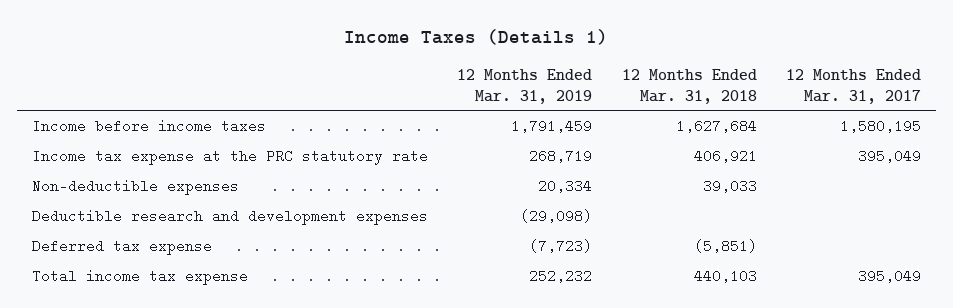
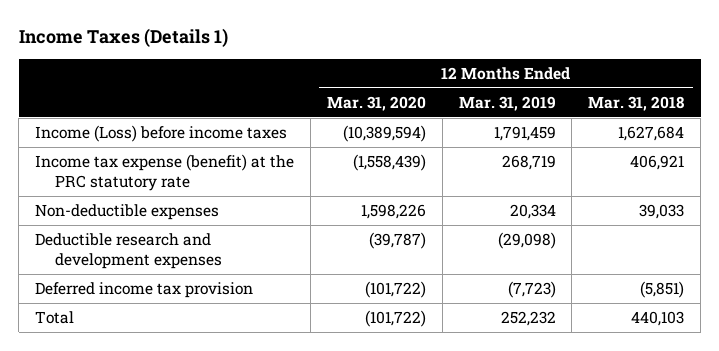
- | 12 Months Ended Mar. 31, 2019 | 12 Months Ended Mar. 31, 2018 | 12 Months Ended Mar. 31, 2017
+ | 12 Months Ended Mar. 31, 2020 | 12 Months Ended Mar. 31, 2019 | 12 Months Ended Mar. 31, 2018
- Income before income taxes | 1,791,459 | 1,627,684 | 1,580,195
- Income tax expense at the PRC statutory rate | 268,719 | 406,921 | 395,049
+ Income (Loss) before income taxes | (10,389,594) | 1,791,459 | 1,627,684
+ Income tax expense (benefit) at the PRC statutory rate | (1,558,439) | 268,719 | 406,921
- Deferred tax expense | (7,723) | (5,851) |
- Total income tax expense | 252,232 | 440,103 | 395,049
+ Deferred income tax provision | (101,722) | (7,723) | (5,851)
+ Total | (101,722) | 252,232 | 440,103

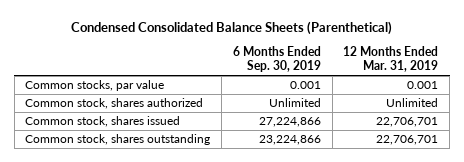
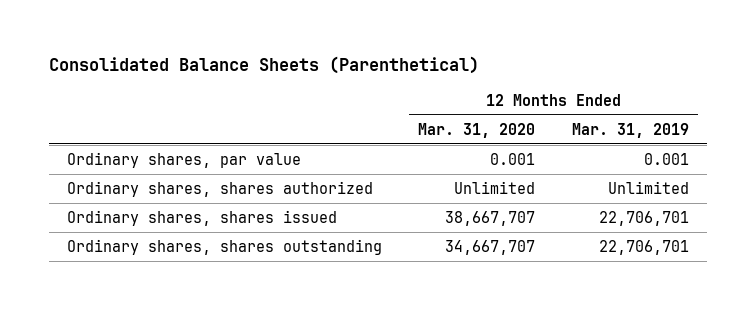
- Condensed Consolidated Balance Sheets (Parenthetical)
+ Consolidated Balance Sheets (Parenthetical)
- | 6 Months Ended Sep. 30, 2019 | 12 Months Ended Mar. 31, 2019
+ | 12 Months Ended Mar. 31, 2020 | 12 Months Ended Mar. 31, 2019
- Common stocks, par value | 0.001 | 0.001
- Common stock, shares authorized | Unlimited | Unlimited
- Common stock, shares issued | 27,224,866 | 22,706,701
- Common stock, shares outstanding | 23,224,866 | 22,706,701
+ Ordinary shares, par value | 0.001 | 0.001
+ Ordinary shares, shares authorized | Unlimited | Unlimited
+ Ordinary shares, shares issued | 38,667,707 | 22,706,701
+ Ordinary shares, shares outstanding | 34,667,707 | 22,706,701

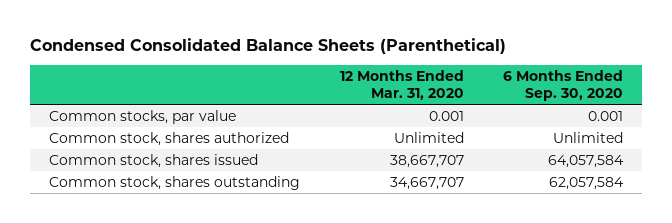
- Consolidated Balance Sheets (Parenthetical)
+ Condensed Consolidated Balance Sheets (Parenthetical)
- | 12 Months Ended Mar. 31, 2020 | 12 Months Ended Mar. 31, 2019
+ | 12 Months Ended Mar. 31, 2020 | 6 Months Ended Sep. 30, 2020
- Ordinary shares, par value | 0.001 | 0.001
- Ordinary shares, shares authorized | Unlimited | Unlimited
- Ordinary shares, shares issued | 38,667,707 | 22,706,701
- Ordinary shares, shares outstanding | 34,667,707 | 22,706,701
+ Common stocks, par value | 0.001 | 0.001
+ Common stock, shares authorized | Unlimited | Unlimited
+ Common stock, shares issued | 38,667,707 | 64,057,584
+ Common stock, shares outstanding | 34,667,707 | 62,057,584

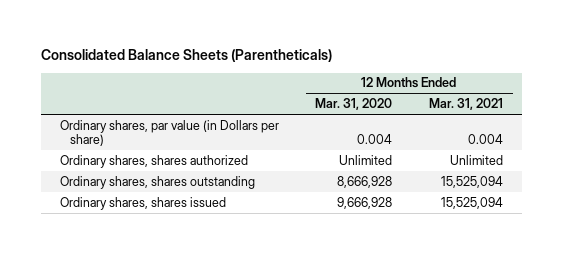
- Condensed Consolidated Balance Sheets (Parenthetical)
+ Consolidated Balance Sheets (Parentheticals)
- | 12 Months Ended Mar. 31, 2020 | 6 Months Ended Sep. 30, 2020
+ | 12 Months Ended Mar. 31, 2020 | 12 Months Ended Mar. 31, 2021
- Common stocks, par value | 0.001 | 0.001
- Common stock, shares authorized | Unlimited | Unlimited
- Common stock, shares issued | 38,667,707 | 64,057,584
- Common stock, shares outstanding | 34,667,707 | 62,057,584
+ Ordinary shares, par value (in Dollars per share) | 0.004 | 0.004
+ Ordinary shares, shares authorized | Unlimited | Unlimited
+ Ordinary shares, shares outstanding | 8,666,928 | 15,525,094
+ Ordinary shares, shares issued | 9,666,928 | 15,525,094

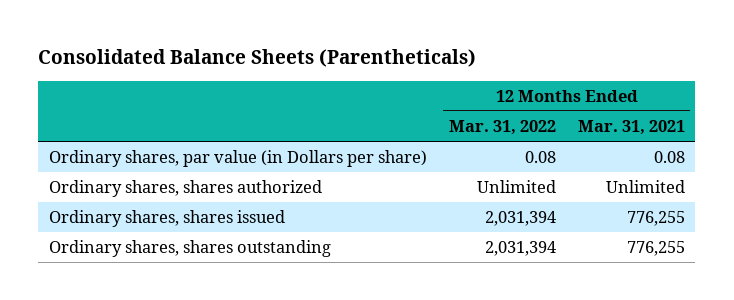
- | 12 Months Ended Mar. 31, 2020 | 12 Months Ended Mar. 31, 2021
+ | 12 Months Ended Mar. 31, 2022 | 12 Months Ended Mar. 31, 2021
- Ordinary shares, par value (in Dollars per share) | 0.004 | 0.004
+ Ordinary shares, par value (in Dollars per share) | 0.08 | 0.08
- Ordinary shares, shares outstanding | 8,666,928 | 15,525,094
- Ordinary shares, shares issued | 9,666,928 | 15,525,094
+ Ordinary shares, shares issued | 2,031,394 | 776,255
+ Ordinary shares, shares outstanding | 2,031,394 | 776,255

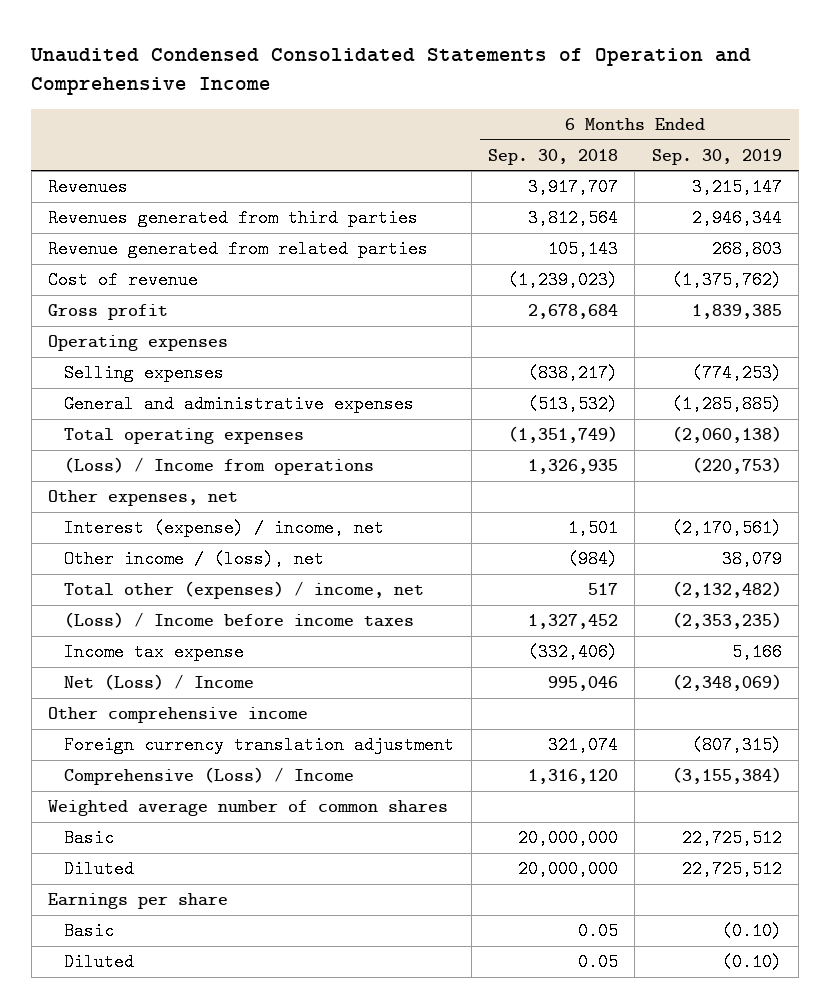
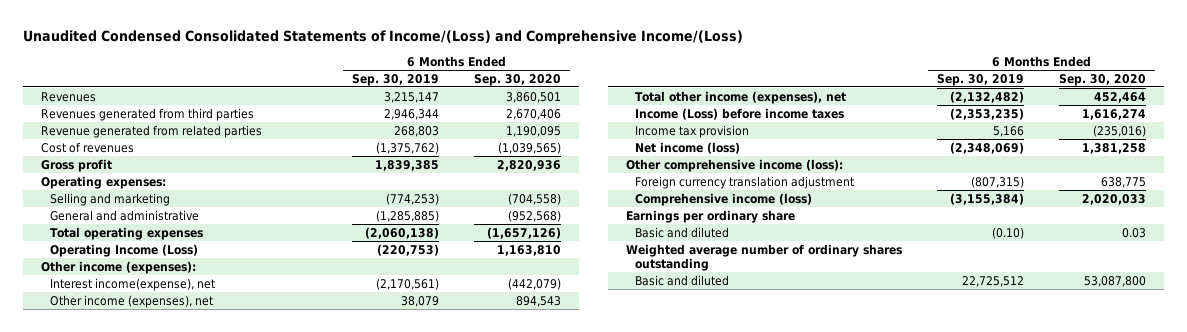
- Unaudited Condensed Consolidated Statements of Operation and Comprehensive Income
+ Unaudited Condensed Consolidated Statements of Income/(Loss) and Comprehensive Income/(Loss)
- | 6 Months Ended Sep. 30, 2018 | 6 Months Ended Sep. 30, 2019
+ | 6 Months Ended Sep. 30, 2019 | 6 Months Ended Sep. 30, 2020
- Cost of revenue | (1,239,023) | (1,375,762)
+ Cost of revenues | (1,375,762) | (1,039,565)
- Operating expenses
- Selling expenses | (838,217) | (774,253)
- General and administrative expenses | (513,532) | (1,285,885)
+ Operating expenses:
+ Selling and marketing | (774,253) | (704,558)
+ General and administrative | (1,285,885) | (952,568)
- (Loss) / Income from operations | 1,326,935 | (220,753)
- Other expenses, net
- Interest (expense) / income, net | 1,501 | (2,170,561)
- Other income / (loss), net | (984) | 38,079
- Total other (expenses) / income, net | 517 | (2,132,482)
- (Loss) / Income before income taxes | 1,327,452 | (2,353,235)
- Income tax expense | (332,406) | 5,166
- Net (Loss) / Income | 995,046 | (2,348,069)
- Other comprehensive income
+ Operating Income (Loss) | (220,753) | 1,163,810
+ Other income (expenses):
+ Interest income(expense), net | (2,170,561) | (442,079)
+ Other income (expenses), net | 38,079 | 894,543
+ Total other income (expenses), net | (2,132,482) | 452,464
+ Income (Loss) before income taxes | (2,353,235) | 1,616,274
+ Income tax provision | 5,166 | (235,016)
+ Net income (loss) | (2,348,069) | 1,381,258
+ Other comprehensive income (loss):
- Comprehensive (Loss) / Income | 1,316,120 | (3,155,384)
- Weighted average number of common shares
- Basic | 20,000,000 | 22,725,512
- Diluted | 20,000,000 | 22,725,512
- Earnings per share
- Basic | 0.05 | (0.10)
- Diluted | 0.05 | (0.10)
+ Comprehensive income (loss) | (3,155,384) | 2,020,033
+ Earnings per ordinary share
+ Basic and diluted | (0.10) | 0.03
+ Weighted average number of ordinary shares outstanding
+ Basic and diluted | 22,725,512 | 53,087,800

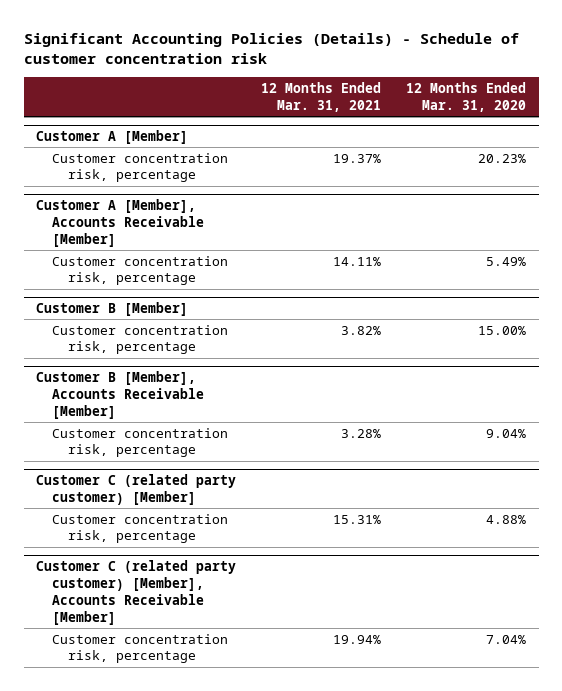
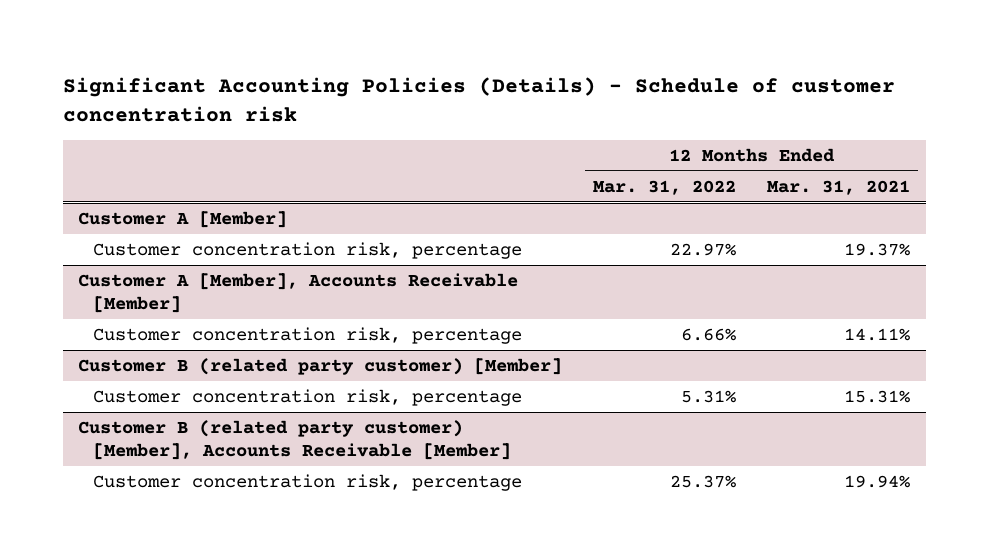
- | 12 Months Ended Mar. 31, 2021 | 12 Months Ended Mar. 31, 2020
+ | 12 Months Ended Mar. 31, 2022 | 12 Months Ended Mar. 31, 2021
- Customer B [Member]
- Customer concentration risk, percentage | 3.82% | 15.00%
- Customer B [Member], Accounts Receivable [Member]
- Customer concentration risk, percentage | 3.28% | 9.04%
- Customer C (related party customer) [Member]
+ Customer B (related party customer) [Member]
- Customer C (related party customer) [Member], Accounts Receivable [Member]
+ Customer B (related party customer) [Member], Accounts Receivable [Member]

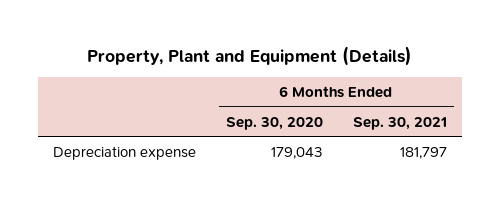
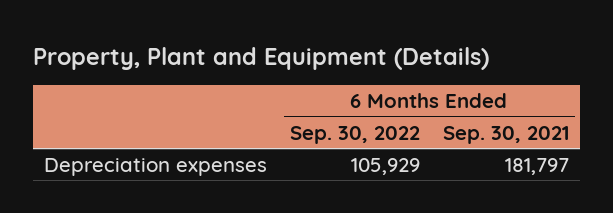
- | 6 Months Ended Sep. 30, 2020 | 6 Months Ended Sep. 30, 2021
+ | 6 Months Ended Sep. 30, 2022 | 6 Months Ended Sep. 30, 2021
- Depreciation expense | 179,043 | 181,797
+ Depreciation expenses | 105,929 | 181,797

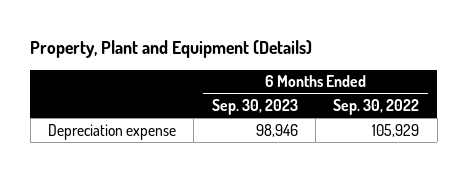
- | 6 Months Ended Sep. 30, 2022 | 6 Months Ended Sep. 30, 2021
+ | 6 Months Ended Sep. 30, 2023 | 6 Months Ended Sep. 30, 2022
- Depreciation expenses | 105,929 | 181,797
+ Depreciation expense | 98,946 | 105,929

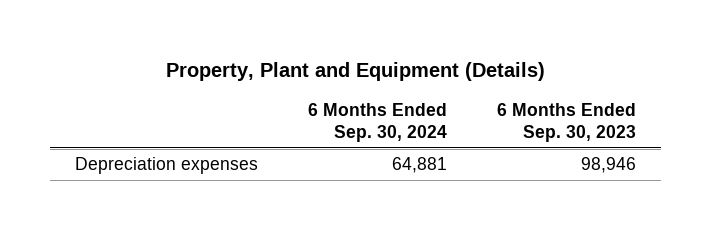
- | 6 Months Ended Sep. 30, 2023 | 6 Months Ended Sep. 30, 2022
+ | 6 Months Ended Sep. 30, 2024 | 6 Months Ended Sep. 30, 2023
- Depreciation expense | 98,946 | 105,929
+ Depreciation expenses | 64,881 | 98,946

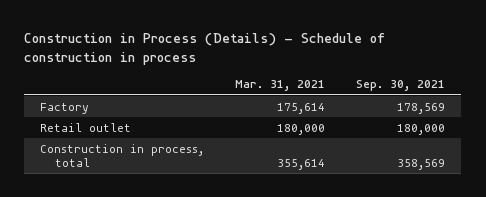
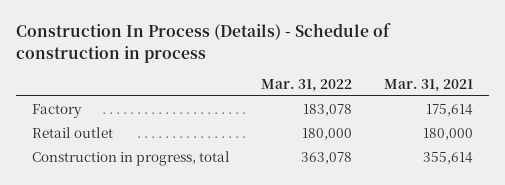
- Construction in Process (Details) - Schedule of construction in process
+ Construction In Process (Details) - Schedule of construction in process
- | Mar. 31, 2021 | Sep. 30, 2021
+ | Mar. 31, 2022 | Mar. 31, 2021
- Construction in process, total | 355,614 | 358,569
+ Construction in progress, total | 363,078 | 355,614

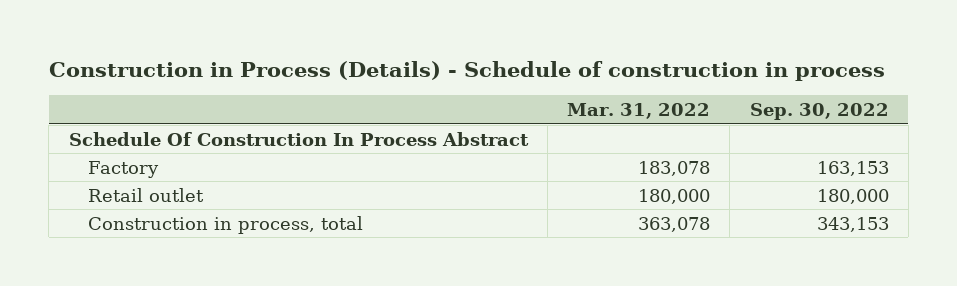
- Construction In Process (Details) - Schedule of construction in process
+ Construction in Process (Details) - Schedule of construction in process
- | Mar. 31, 2022 | Mar. 31, 2021
+ | Mar. 31, 2022 | Sep. 30, 2022
+ Schedule Of Construction In Process Abstract
- Construction in progress, total | 363,078 | 355,614
+ Construction in process, total | 363,078 | 343,153

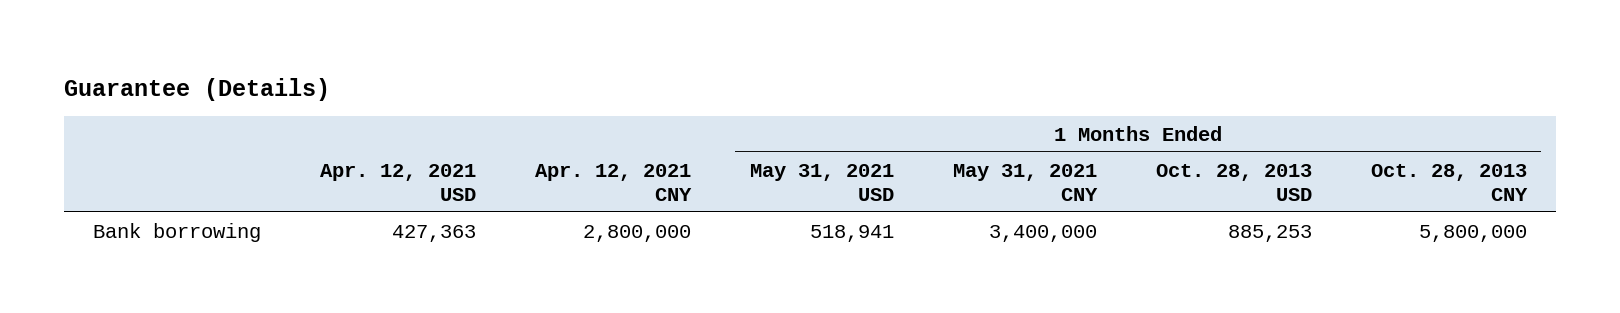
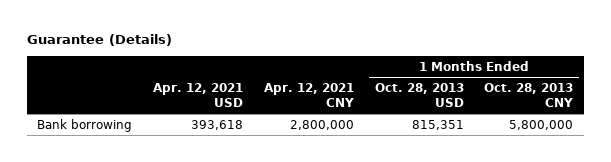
- | Apr. 12, 2021 USD | Apr. 12, 2021 CNY | 1 Months Ended May 31, 2021 USD | 1 Months Ended May 31, 2021 CNY | 1 Months Ended Oct. 28, 2013 USD | 1 Months Ended Oct. 28, 2013 CNY
+ | Apr. 12, 2021 USD | Apr. 12, 2021 CNY | 1 Months Ended Oct. 28, 2013 USD | 1 Months Ended Oct. 28, 2013 CNY
- Bank borrowing | 427,363 | 2,800,000 | 518,941 | 3,400,000 | 885,253 | 5,800,000
+ Bank borrowing | 393,618 | 2,800,000 | 815,351 | 5,800,000

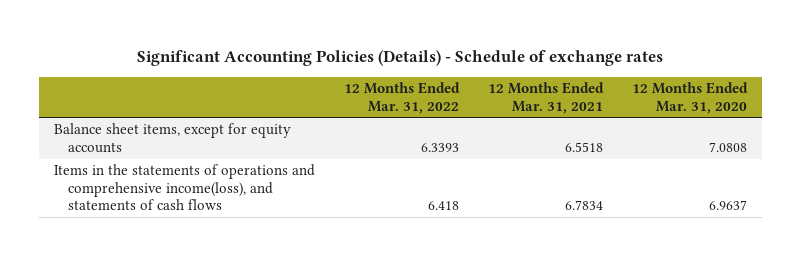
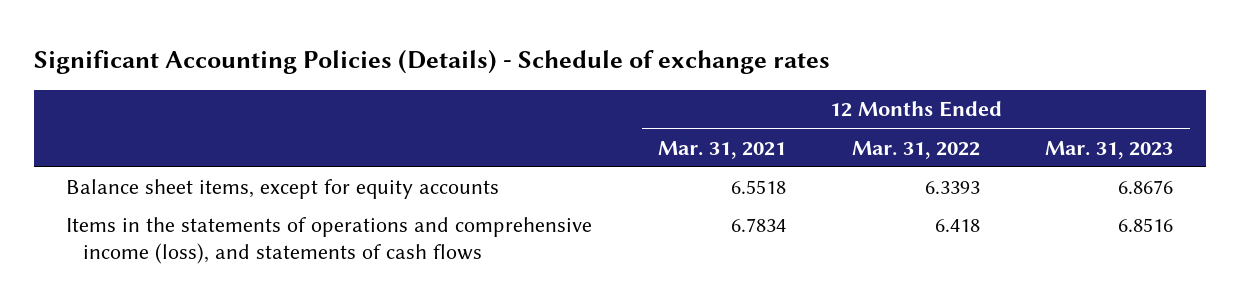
- | 12 Months Ended Mar. 31, 2022 | 12 Months Ended Mar. 31, 2021 | 12 Months Ended Mar. 31, 2020
+ | 12 Months Ended Mar. 31, 2021 | 12 Months Ended Mar. 31, 2022 | 12 Months Ended Mar. 31, 2023
- Items in the statements of operations and comprehensive income(loss), and statements of cash flows | 6.418 | 6.7834 | 6.9637
+ Items in the statements of operations and comprehensive income (loss), and statements of cash flows | 6.7834 | 6.418 | 6.8516

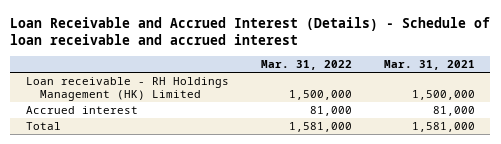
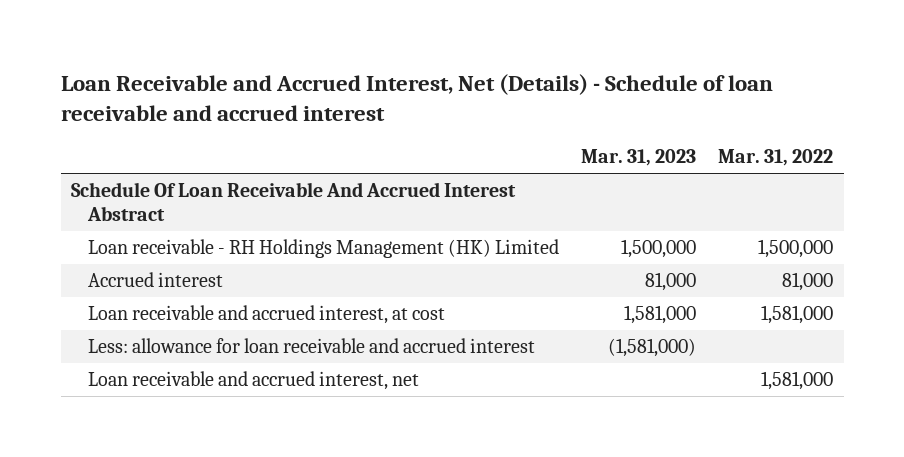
- Loan Receivable and Accrued Interest (Details) - Schedule of loan receivable and accrued interest
+ Loan Receivable and Accrued Interest, Net (Details) - Schedule of loan receivable and accrued interest
- | Mar. 31, 2022 | Mar. 31, 2021
+ | Mar. 31, 2023 | Mar. 31, 2022
+ Schedule Of Loan Receivable And Accrued Interest Abstract
- Total | 1,581,000 | 1,581,000
+ Loan receivable and accrued interest, at cost | 1,581,000 | 1,581,000
+ Less: allowance for loan receivable and accrued interest | (1,581,000) |
+ Loan receivable and accrued interest, net | | 1,581,000

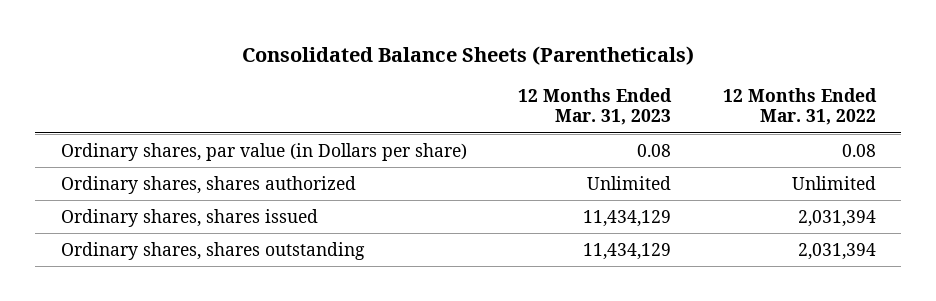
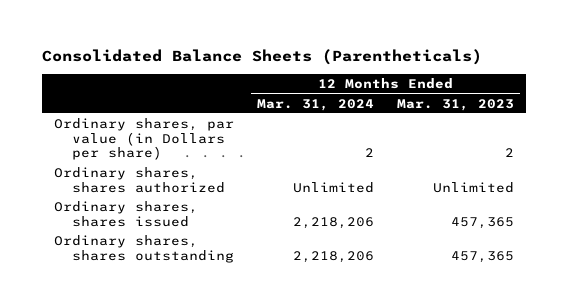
- | 12 Months Ended Mar. 31, 2023 | 12 Months Ended Mar. 31, 2022
+ | 12 Months Ended Mar. 31, 2024 | 12 Months Ended Mar. 31, 2023
- Ordinary shares, par value (in Dollars per share) | 0.08 | 0.08
+ Ordinary shares, par value (in Dollars per share) | 2 | 2
- Ordinary shares, shares issued | 11,434,129 | 2,031,394
- Ordinary shares, shares outstanding | 11,434,129 | 2,031,394
+ Ordinary shares, shares issued | 2,218,206 | 457,365
+ Ordinary shares, shares outstanding | 2,218,206 | 457,365

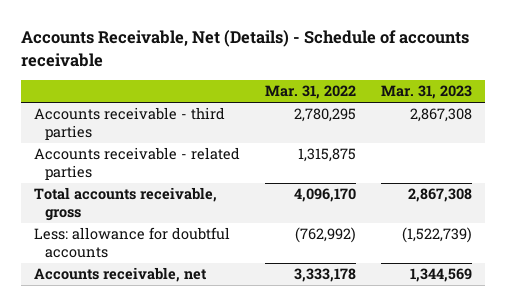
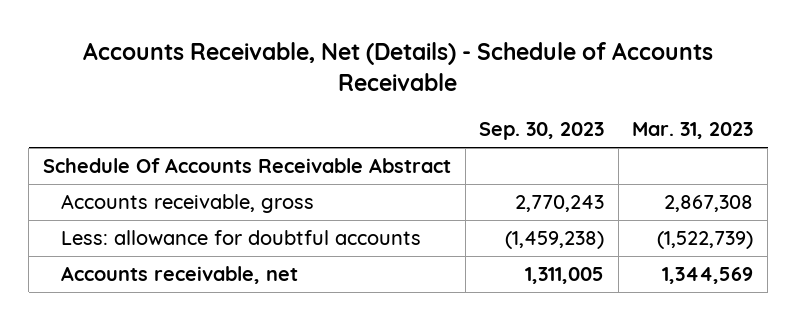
- Accounts Receivable, Net (Details) - Schedule of accounts receivable
+ Accounts Receivable, Net (Details) - Schedule of Accounts Receivable
- | Mar. 31, 2022 | Mar. 31, 2023
+ | Sep. 30, 2023 | Mar. 31, 2023
- Accounts receivable - third parties | 2,780,295 | 2,867,308
- Accounts receivable - related parties | 1,315,875 |
- Total accounts receivable, gross | 4,096,170 | 2,867,308
+ Schedule Of Accounts Receivable Abstract
+ Accounts receivable, gross | 2,770,243 | 2,867,308

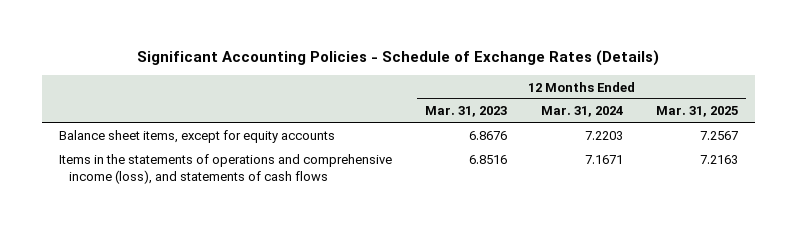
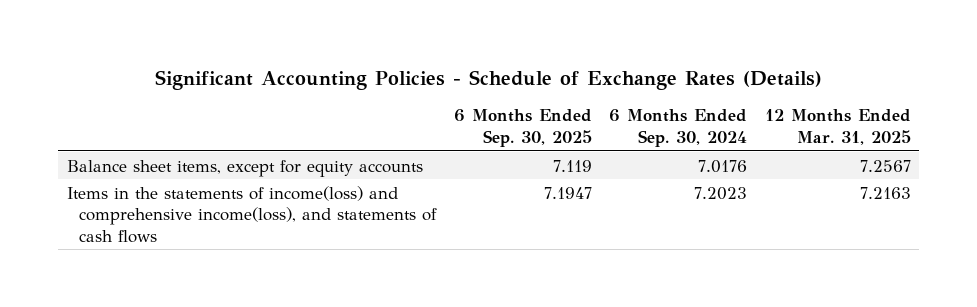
- | 12 Months Ended Mar. 31, 2023 | 12 Months Ended Mar. 31, 2024 | 12 Months Ended Mar. 31, 2025
+ | 6 Months Ended Sep. 30, 2025 | 6 Months Ended Sep. 30, 2024 | 12 Months Ended Mar. 31, 2025
- Items in the statements of operations and comprehensive income (loss), and statements of cash flows | 6.8516 | 7.1671 | 7.2163
+ Items in the statements of income(loss) and comprehensive income(loss), and statements of cash flows | 7.1947 | 7.2023 | 7.2163

